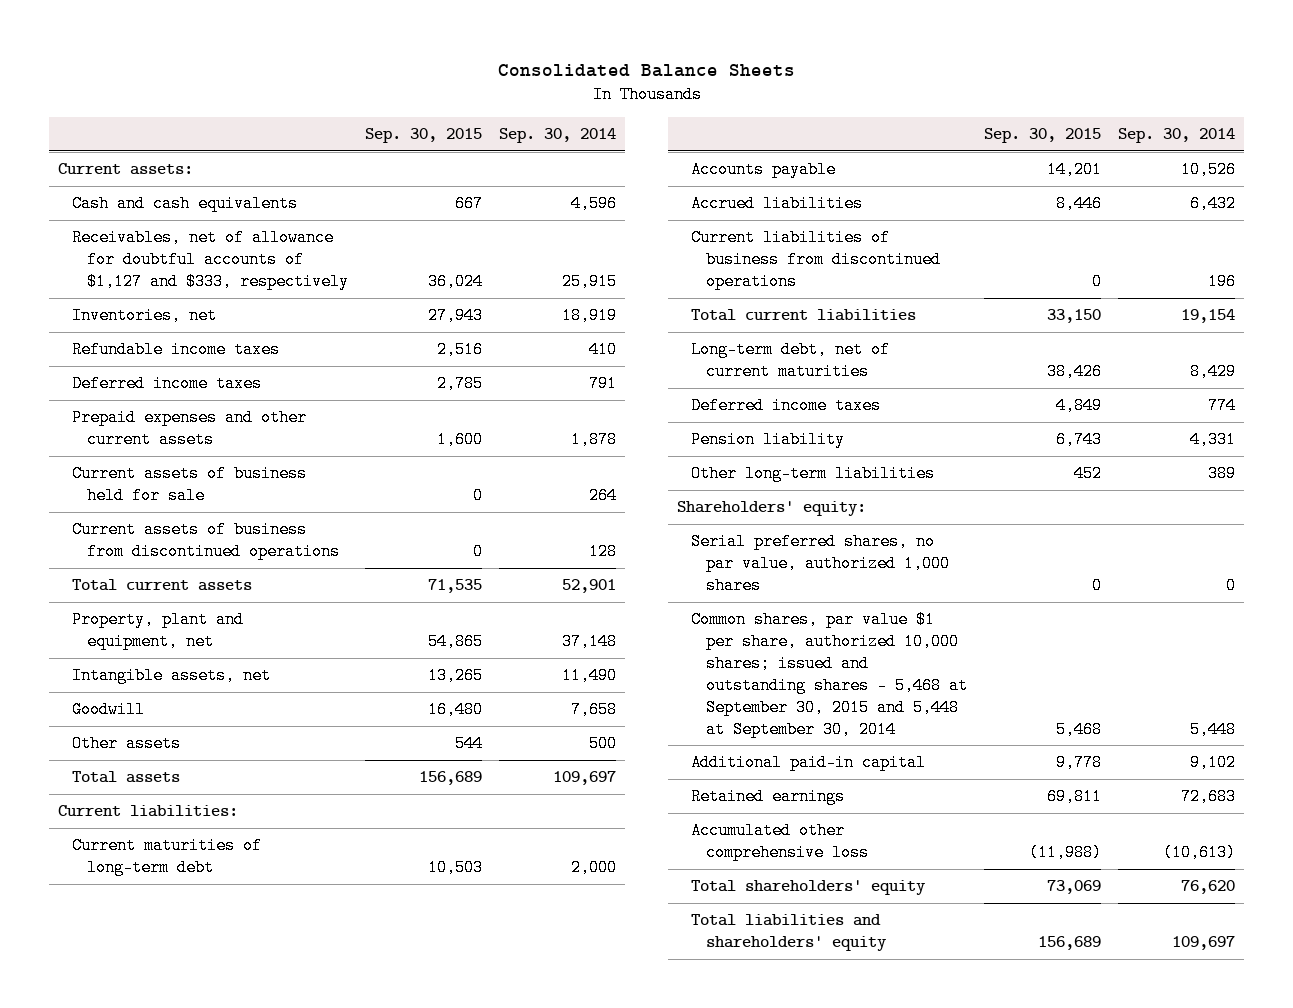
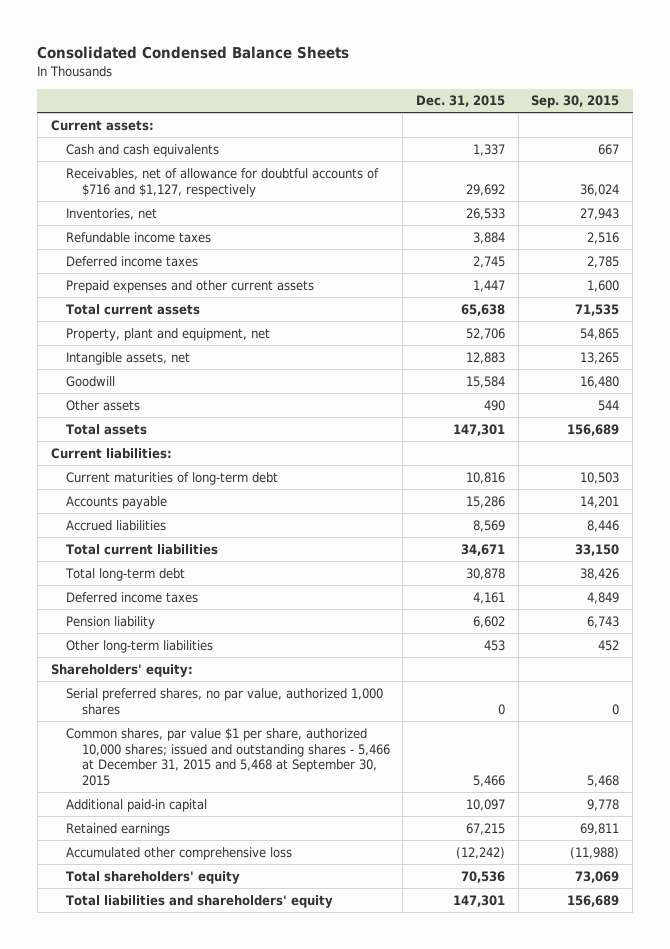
- Consolidated Balance Sheets
+ Consolidated Condensed Balance Sheets
- | Sep. 30, 2015 | Sep. 30, 2014
+ | Dec. 31, 2015 | Sep. 30, 2015
- Receivables, net of allowance for doubtful accounts of $1,127 and $333, respectively | 36,024 | 25,915
+ Receivables, net of allowance for doubtful accounts of $716 and $1,127, respectively | 29,692 | 36,024
- Current assets of business held for sale | 0 | 264
- Current assets of business from discontinued operations | 0 | 128
- Current liabilities of business from discontinued operations | 0 | 196
- Long-term debt, net of current maturities | 38,426 | 8,429
+ Total long-term debt | 30,878 | 38,426
- Common shares, par value $1 per share, authorized 10,000 shares; issued and outstanding shares - 5,468 at September 30, 2015 and 5,448 at September 30, 2014 | 5,468 | 5,448
+ Common shares, par value $1 per share, authorized 10,000 shares; issued and outstanding shares - 5,466 at December 31, 2015 and 5,468 at September 30, 2015 | 5,466 | 5,468

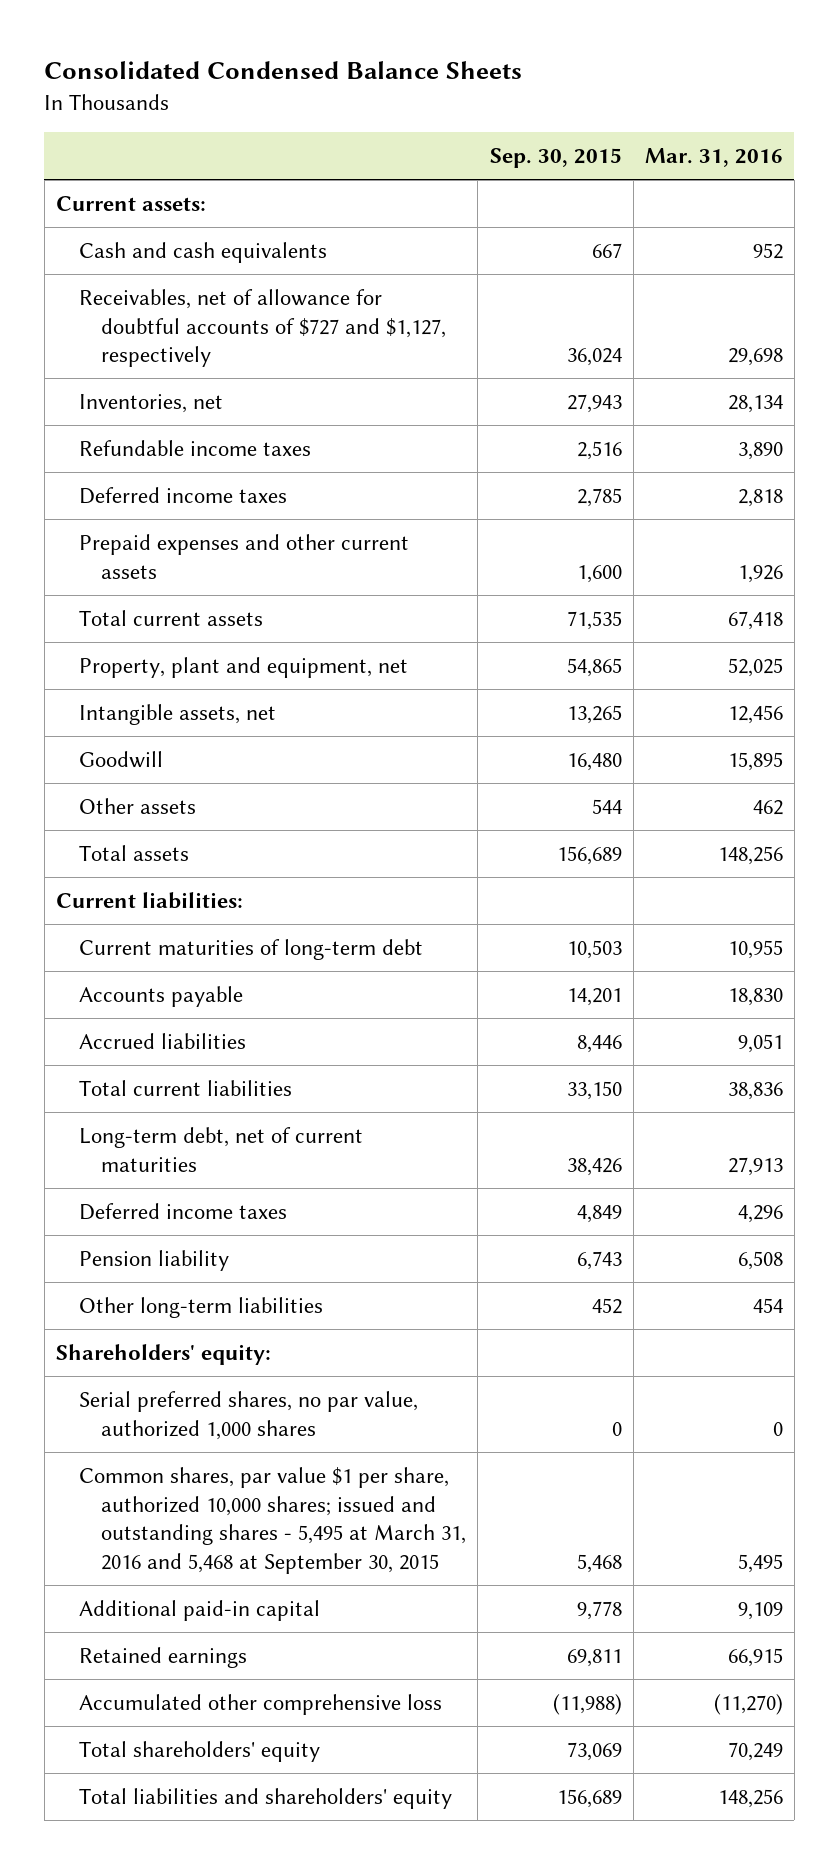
- | Dec. 31, 2015 | Sep. 30, 2015
+ | Sep. 30, 2015 | Mar. 31, 2016
- Receivables, net of allowance for doubtful accounts of $716 and $1,127, respectively | 29,692 | 36,024
+ Receivables, net of allowance for doubtful accounts of $727 and $1,127, respectively | 36,024 | 29,698
- Total long-term debt | 30,878 | 38,426
+ Long-term debt, net of current maturities | 38,426 | 27,913
- Common shares, par value $1 per share, authorized 10,000 shares; issued and outstanding shares - 5,466 at December 31, 2015 and 5,468 at September 30, 2015 | 5,466 | 5,468
+ Common shares, par value $1 per share, authorized 10,000 shares; issued and outstanding shares - 5,495 at March 31, 2016 and 5,468 at September 30, 2015 | 5,468 | 5,495

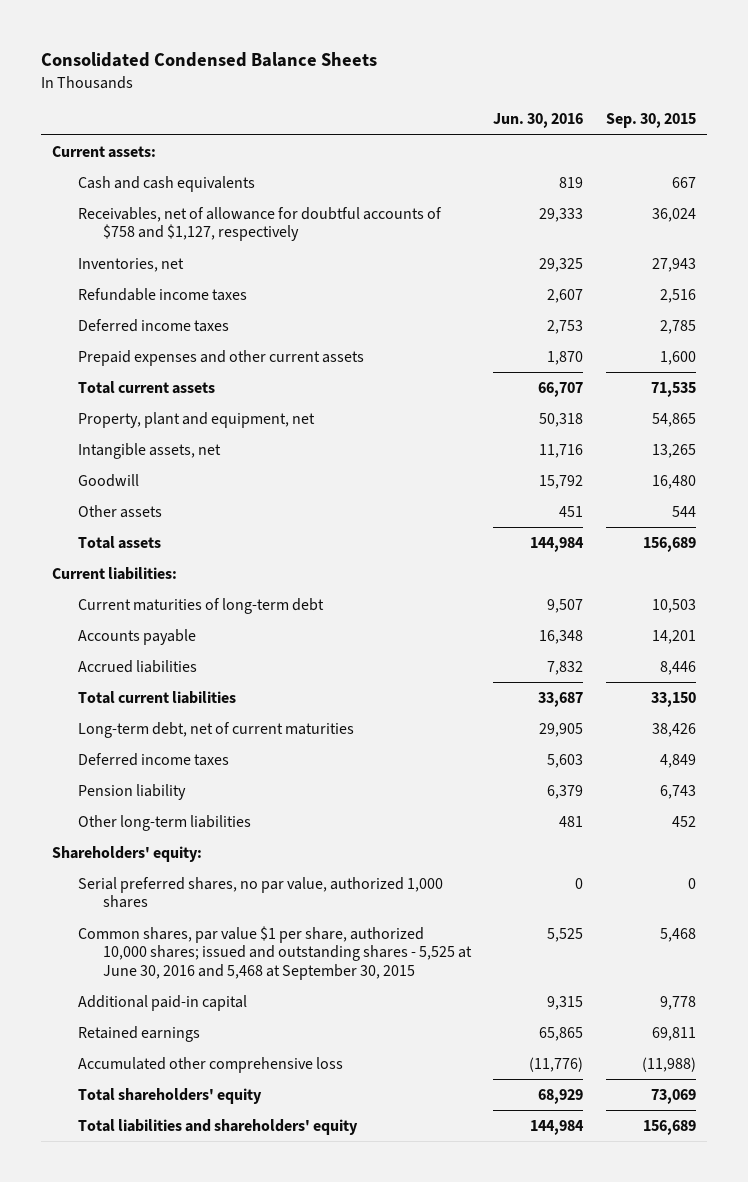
- | Sep. 30, 2015 | Mar. 31, 2016
+ | Jun. 30, 2016 | Sep. 30, 2015
- Receivables, net of allowance for doubtful accounts of $727 and $1,127, respectively | 36,024 | 29,698
+ Receivables, net of allowance for doubtful accounts of $758 and $1,127, respectively | 29,333 | 36,024
- Common shares, par value $1 per share, authorized 10,000 shares; issued and outstanding shares - 5,495 at March 31, 2016 and 5,468 at September 30, 2015 | 5,468 | 5,495
+ Common shares, par value $1 per share, authorized 10,000 shares; issued and outstanding shares - 5,525 at June 30, 2016 and 5,468 at September 30, 2015 | 5,525 | 5,468

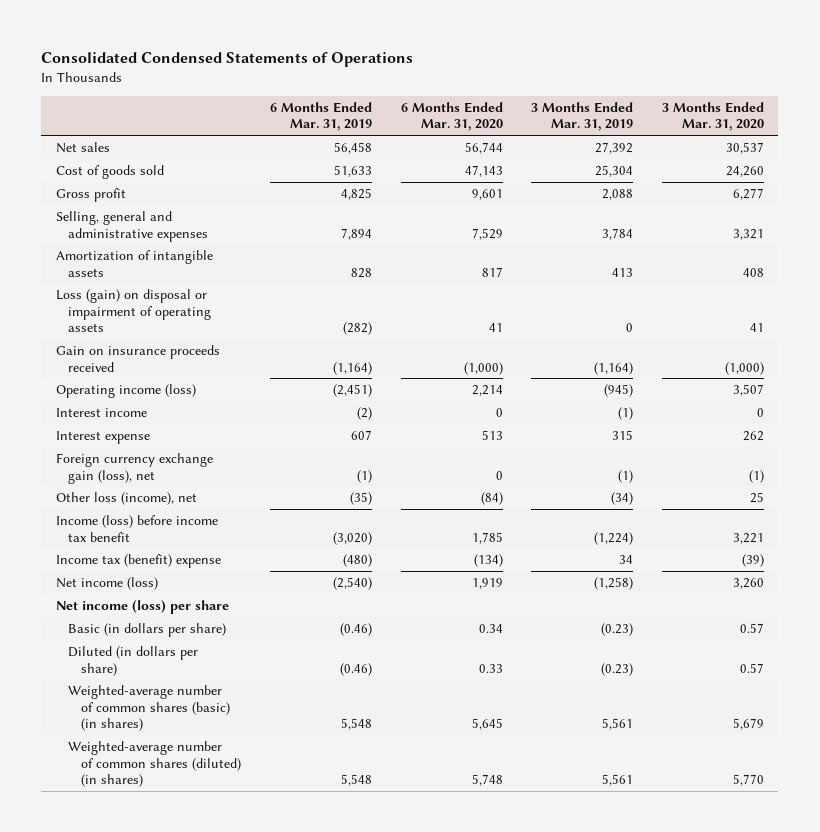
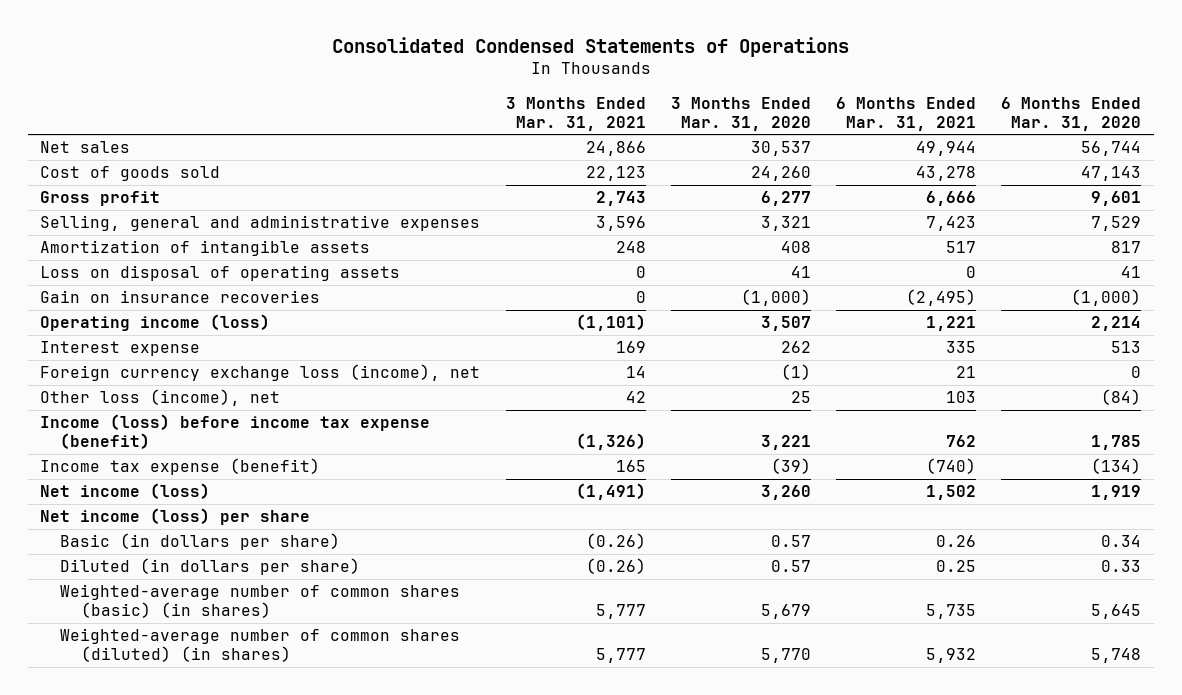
- | 6 Months Ended Mar. 31, 2019 | 6 Months Ended Mar. 31, 2020 | 3 Months Ended Mar. 31, 2019 | 3 Months Ended Mar. 31, 2020
+ | 3 Months Ended Mar. 31, 2021 | 3 Months Ended Mar. 31, 2020 | 6 Months Ended Mar. 31, 2021 | 6 Months Ended Mar. 31, 2020
- Loss (gain) on disposal or impairment of operating assets | (282) | 41 | 0 | 41
- Gain on insurance proceeds received | (1,164) | (1,000) | (1,164) | (1,000)
+ Loss on disposal of operating assets | 0 | 41 | 0 | 41
+ Gain on insurance recoveries | 0 | (1,000) | (2,495) | (1,000)
- Interest income | (2) | 0 | (1) | 0
- Foreign currency exchange gain (loss), net | (1) | 0 | (1) | (1)
+ Foreign currency exchange loss (income), net | 14 | (1) | 21 | 0
- Income (loss) before income tax benefit | (3,020) | 1,785 | (1,224) | 3,221
- Income tax (benefit) expense | (480) | (134) | 34 | (39)
+ Income (loss) before income tax expense (benefit) | (1,326) | 3,221 | 762 | 1,785
+ Income tax expense (benefit) | 165 | (39) | (740) | (134)

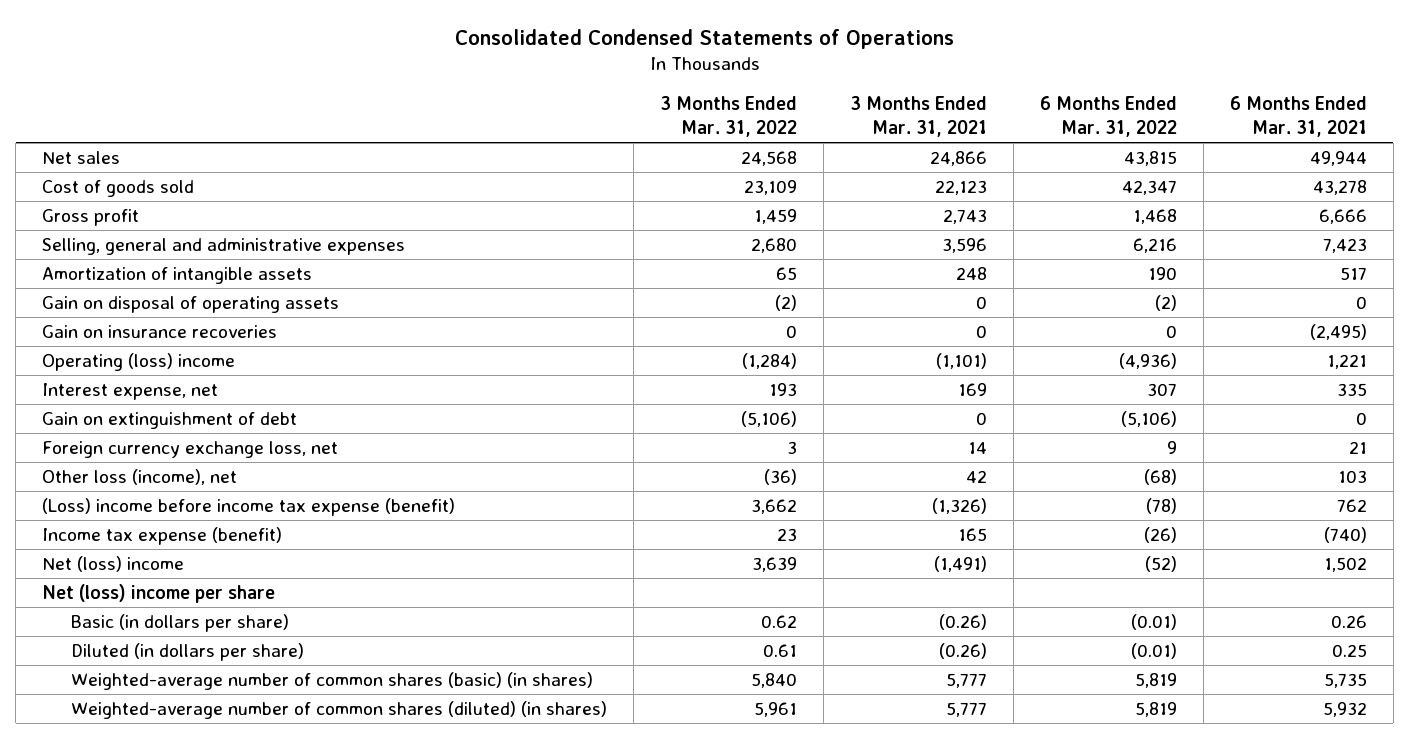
- | 3 Months Ended Mar. 31, 2021 | 3 Months Ended Mar. 31, 2020 | 6 Months Ended Mar. 31, 2021 | 6 Months Ended Mar. 31, 2020
+ | 3 Months Ended Mar. 31, 2022 | 3 Months Ended Mar. 31, 2021 | 6 Months Ended Mar. 31, 2022 | 6 Months Ended Mar. 31, 2021
- Loss on disposal of operating assets | 0 | 41 | 0 | 41
+ Gain on disposal of operating assets | (2) | 0 | (2) | 0
- Operating income (loss) | (1,101) | 3,507 | 1,221 | 2,214
- Interest expense | 169 | 262 | 335 | 513
- Foreign currency exchange loss (income), net | 14 | (1) | 21 | 0
+ Operating (loss) income | (1,284) | (1,101) | (4,936) | 1,221
+ Interest expense, net | 193 | 169 | 307 | 335
+ Gain on extinguishment of debt | (5,106) | 0 | (5,106) | 0
+ Foreign currency exchange loss, net | 3 | 14 | 9 | 21
- Income (loss) before income tax expense (benefit) | (1,326) | 3,221 | 762 | 1,785
+ (Loss) income before income tax expense (benefit) | 3,662 | (1,326) | (78) | 762
- Net income (loss) | (1,491) | 3,260 | 1,502 | 1,919
- Net income (loss) per share
+ Net (loss) income | 3,639 | (1,491) | (52) | 1,502
+ Net (loss) income per share

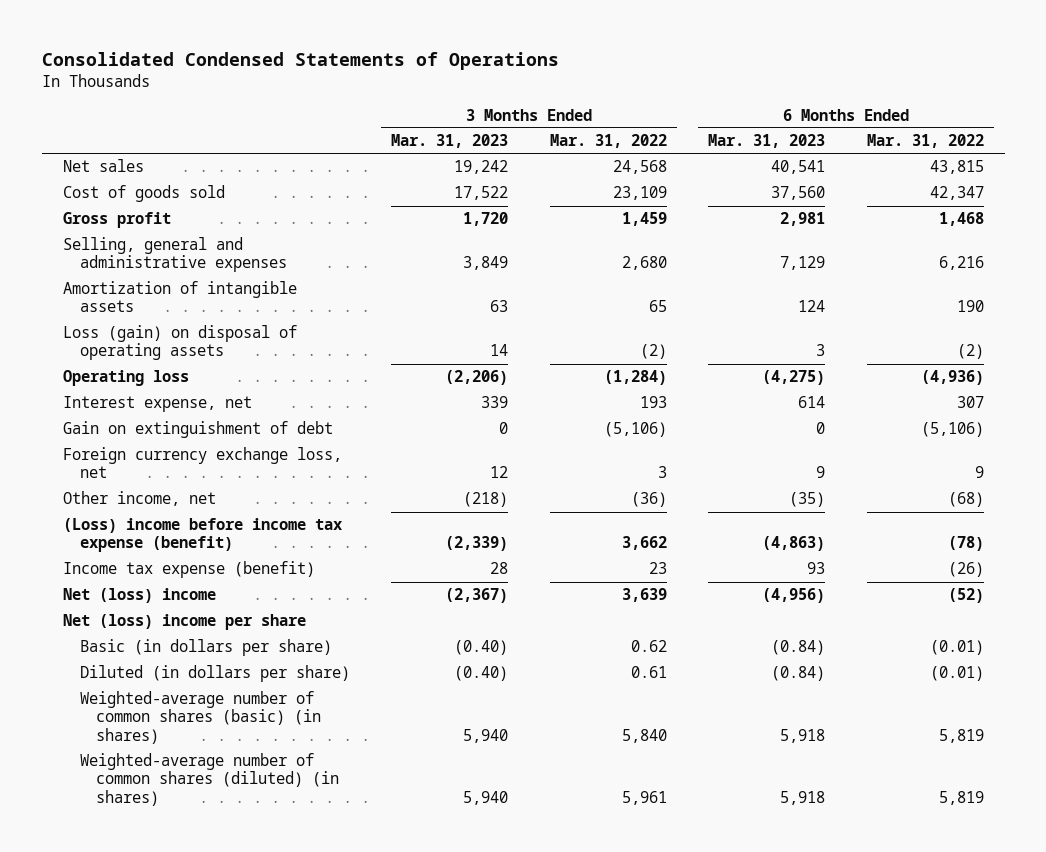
- | 3 Months Ended Mar. 31, 2022 | 3 Months Ended Mar. 31, 2021 | 6 Months Ended Mar. 31, 2022 | 6 Months Ended Mar. 31, 2021
+ | 3 Months Ended Mar. 31, 2023 | 3 Months Ended Mar. 31, 2022 | 6 Months Ended Mar. 31, 2023 | 6 Months Ended Mar. 31, 2022
- Gain on disposal of operating assets | (2) | 0 | (2) | 0
- Gain on insurance recoveries | 0 | 0 | 0 | (2,495)
- Operating (loss) income | (1,284) | (1,101) | (4,936) | 1,221
+ Loss (gain) on disposal of operating assets | 14 | (2) | 3 | (2)
+ Operating loss | (2,206) | (1,284) | (4,275) | (4,936)
- Other loss (income), net | (36) | 42 | (68) | 103
+ Other income, net | (218) | (36) | (35) | (68)

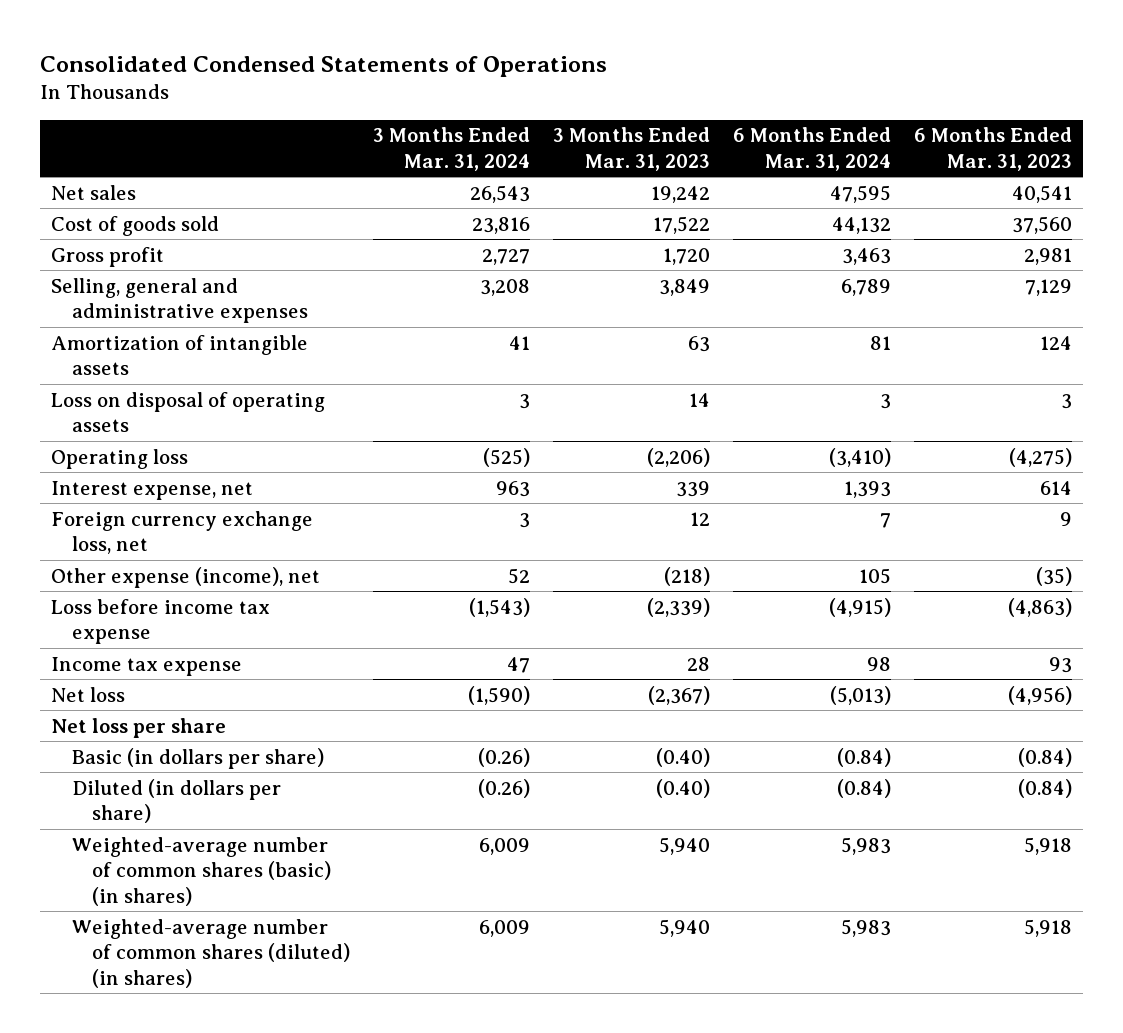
- | 3 Months Ended Mar. 31, 2023 | 3 Months Ended Mar. 31, 2022 | 6 Months Ended Mar. 31, 2023 | 6 Months Ended Mar. 31, 2022
+ | 3 Months Ended Mar. 31, 2024 | 3 Months Ended Mar. 31, 2023 | 6 Months Ended Mar. 31, 2024 | 6 Months Ended Mar. 31, 2023
- Loss (gain) on disposal of operating assets | 14 | (2) | 3 | (2)
+ Loss on disposal of operating assets | 3 | 14 | 3 | 3
- Gain on extinguishment of debt | 0 | (5,106) | 0 | (5,106)
- Other income, net | (218) | (36) | (35) | (68)
- (Loss) income before income tax expense (benefit) | (2,339) | 3,662 | (4,863) | (78)
- Income tax expense (benefit) | 28 | 23 | 93 | (26)
- Net (loss) income | (2,367) | 3,639 | (4,956) | (52)
- Net (loss) income per share
+ Other expense (income), net | 52 | (218) | 105 | (35)
+ Loss before income tax expense | (1,543) | (2,339) | (4,915) | (4,863)
+ Income tax expense | 47 | 28 | 98 | 93
+ Net loss | (1,590) | (2,367) | (5,013) | (4,956)
+ Net loss per share

